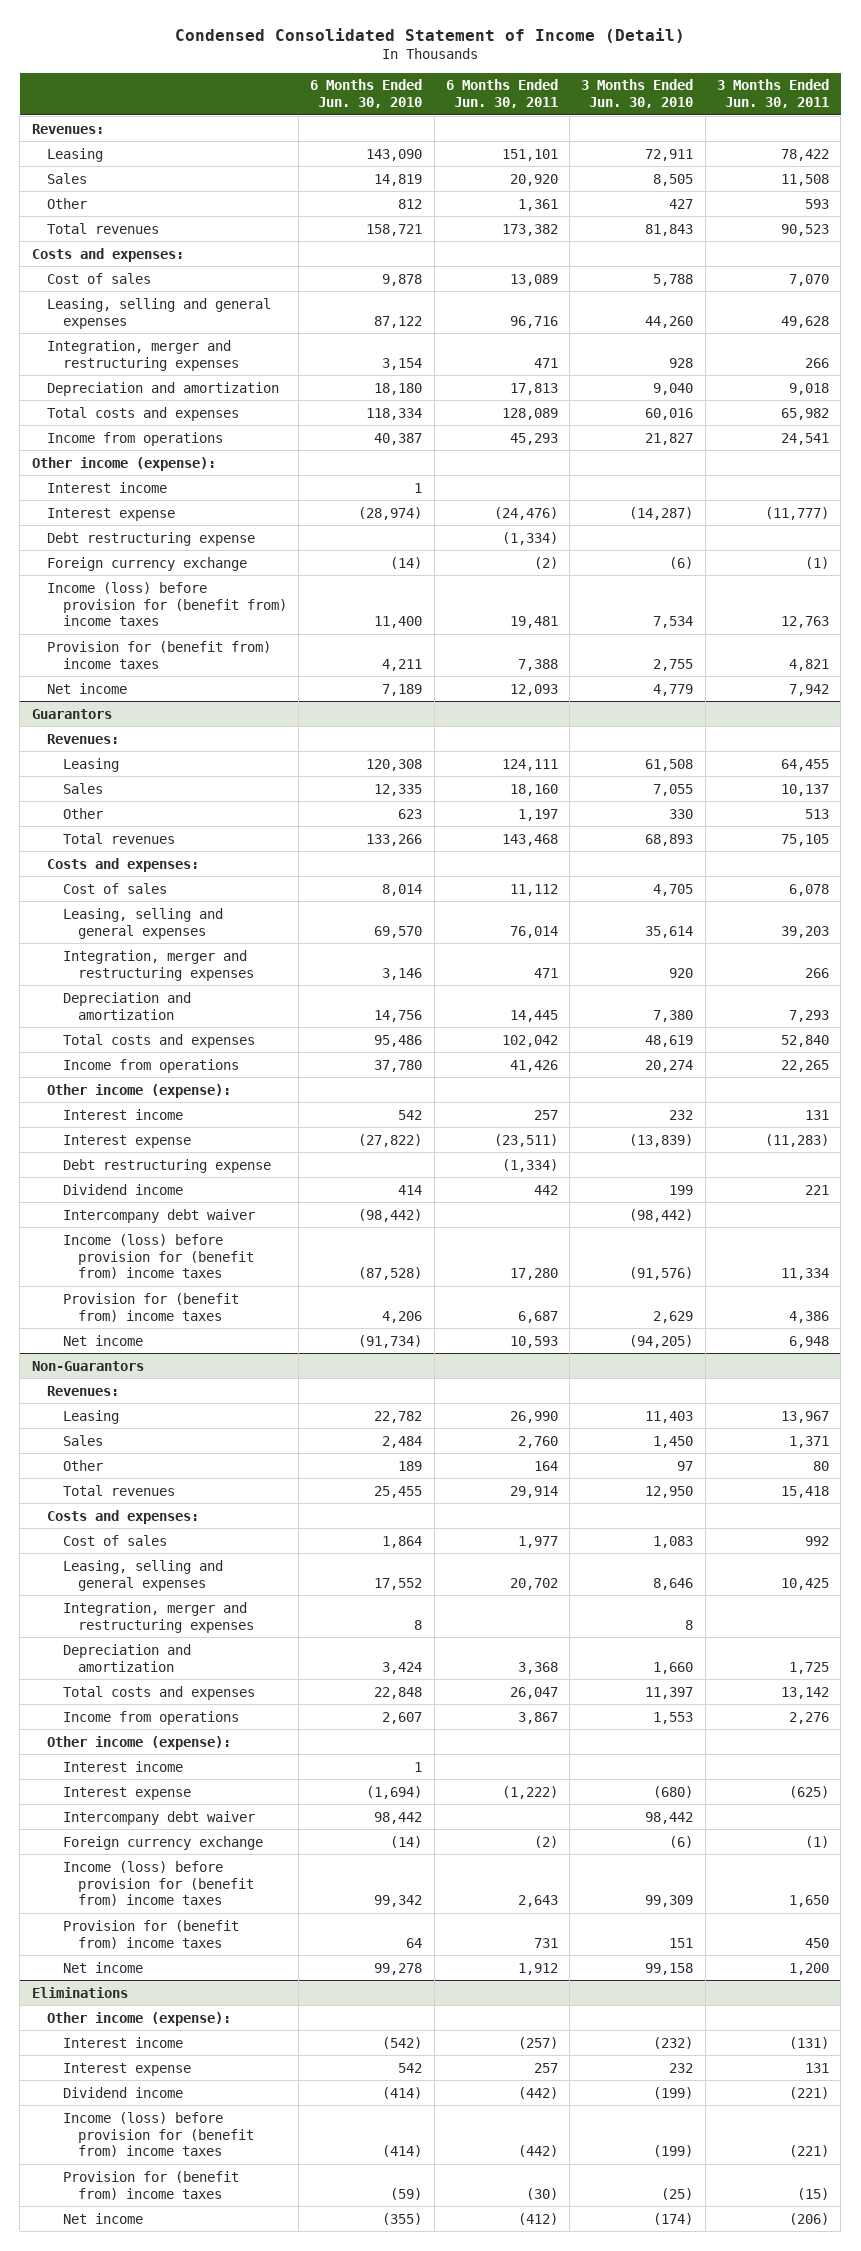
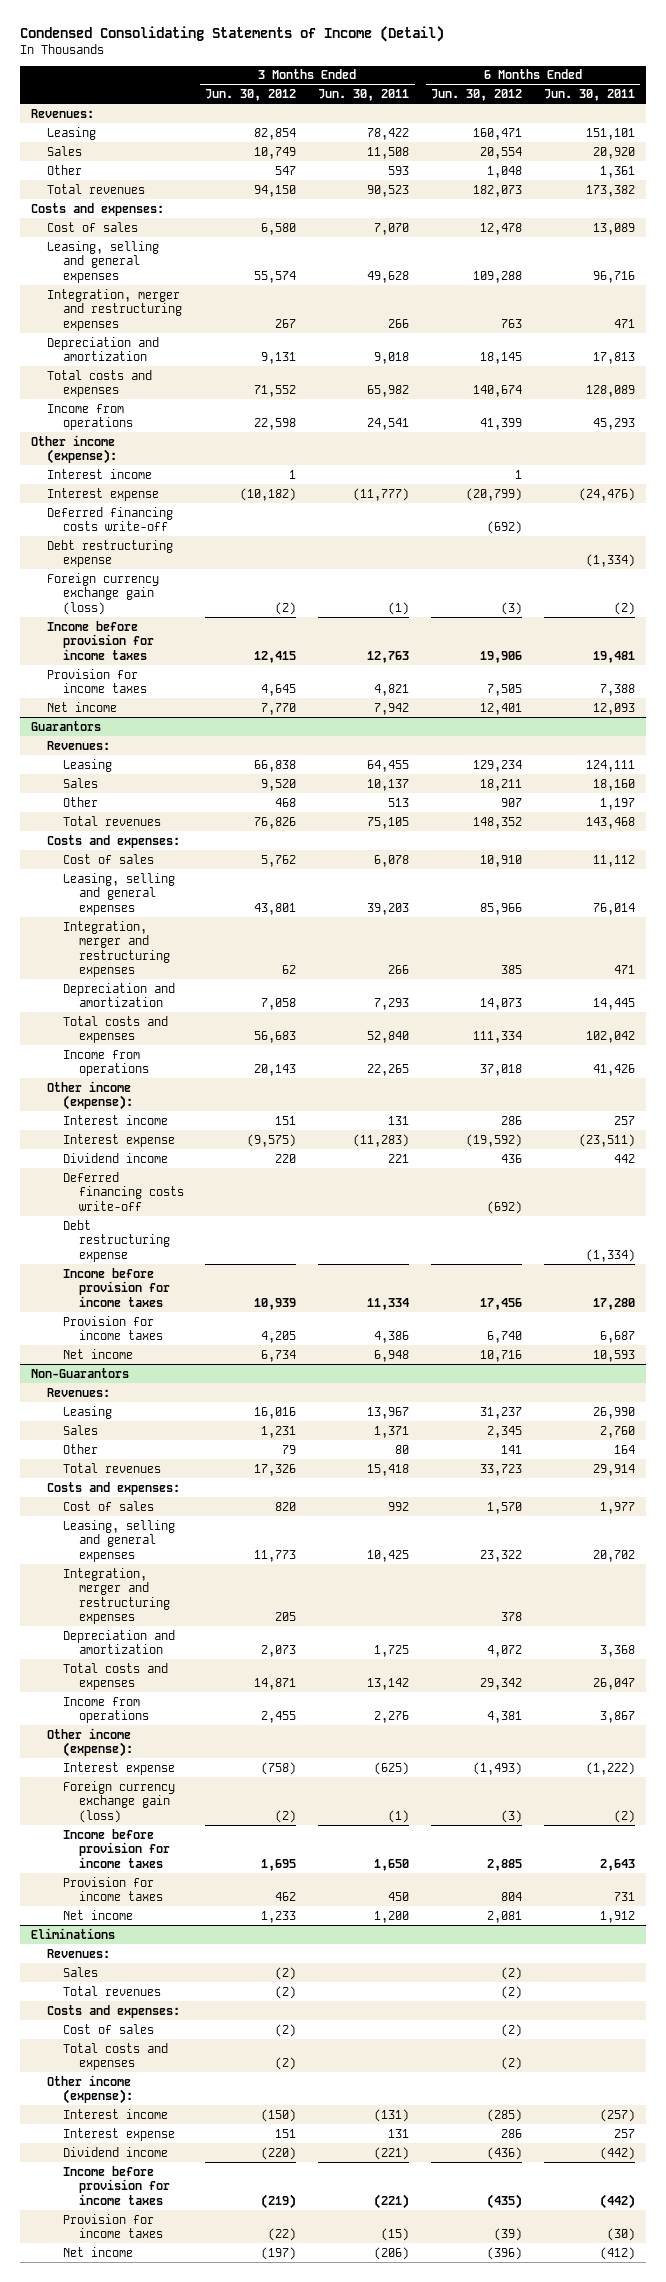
- Condensed Consolidated Statement of Income (Detail)
+ Condensed Consolidating Statements of Income (Detail)
- | 6 Months Ended Jun. 30, 2010 | 6 Months Ended Jun. 30, 2011 | 3 Months Ended Jun. 30, 2010 | 3 Months Ended Jun. 30, 2011
+ | 3 Months Ended Jun. 30, 2012 | 3 Months Ended Jun. 30, 2011 | 6 Months Ended Jun. 30, 2012 | 6 Months Ended Jun. 30, 2011
+ Deferred financing costs write-off | | | (692) |
- Foreign currency exchange | (14) | (2) | (6) | (1)
- Income (loss) before provision for (benefit from) income taxes | 11,400 | 19,481 | 7,534 | 12,763
- Provision for (benefit from) income taxes | 4,211 | 7,388 | 2,755 | 4,821
+ Foreign currency exchange gain (loss) | (2) | (1) | (3) | (2)
+ Income before provision for income taxes | 12,415 | 12,763 | 19,906 | 19,481
+ Provision for income taxes | 4,645 | 4,821 | 7,505 | 7,388
@ Guarantors
- Intercompany debt waiver | (98,442) | | (98,442) |
- Income (loss) before provision for (benefit from) income taxes | (87,528) | 17,280 | (91,576) | 11,334
- Provision for (benefit from) income taxes | 4,206 | 6,687 | 2,629 | 4,386
+ Deferred financing costs write-off | | | (692) |
moved down: Debt restructuring expense | | | | (1,334)
+ Income before provision for income taxes | 10,939 | 11,334 | 17,456 | 17,280
+ Provision for income taxes | 4,205 | 4,386 | 6,740 | 6,687
@ Non-Guarantors
- Interest income | 1 | | |
- Intercompany debt waiver | 98,442 | | 98,442 |
- Foreign currency exchange | (14) | (2) | (6) | (1)
- Income (loss) before provision for (benefit from) income taxes | 99,342 | 2,643 | 99,309 | 1,650
- Provision for (benefit from) income taxes | 64 | 731 | 151 | 450
+ Foreign currency exchange gain (loss) | (2) | (1) | (3) | (2)
+ Income before provision for income taxes | 1,695 | 1,650 | 2,885 | 2,643
+ Provision for income taxes | 462 | 450 | 804 | 731
@ Eliminations
+ Revenues:
+ Sales | (2) | | (2) |
+ Total revenues | (2) | | (2) |
+ Costs and expenses:
+ Cost of sales | (2) | | (2) |
+ Total costs and expenses | (2) | | (2) |
- Income (loss) before provision for (benefit from) income taxes | (414) | (442) | (199) | (221)
- Provision for (benefit from) income taxes | (59) | (30) | (25) | (15)
+ Income before provision for income taxes | (219) | (221) | (435) | (442)
+ Provision for income taxes | (22) | (15) | (39) | (30)

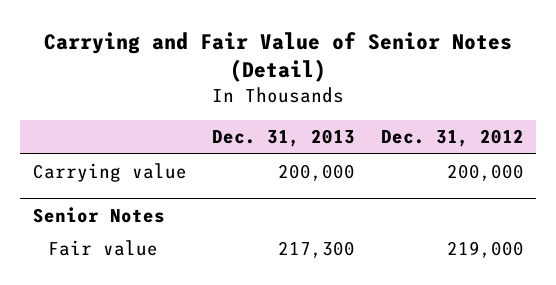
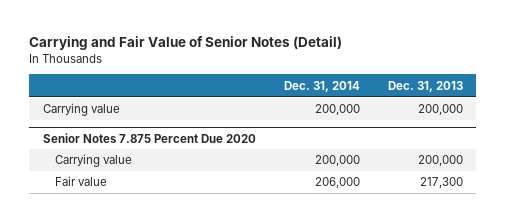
- | Dec. 31, 2013 | Dec. 31, 2012
+ | Dec. 31, 2014 | Dec. 31, 2013
- Senior Notes
+ Senior Notes 7.875 Percent Due 2020
+ Carrying value | 200,000 | 200,000

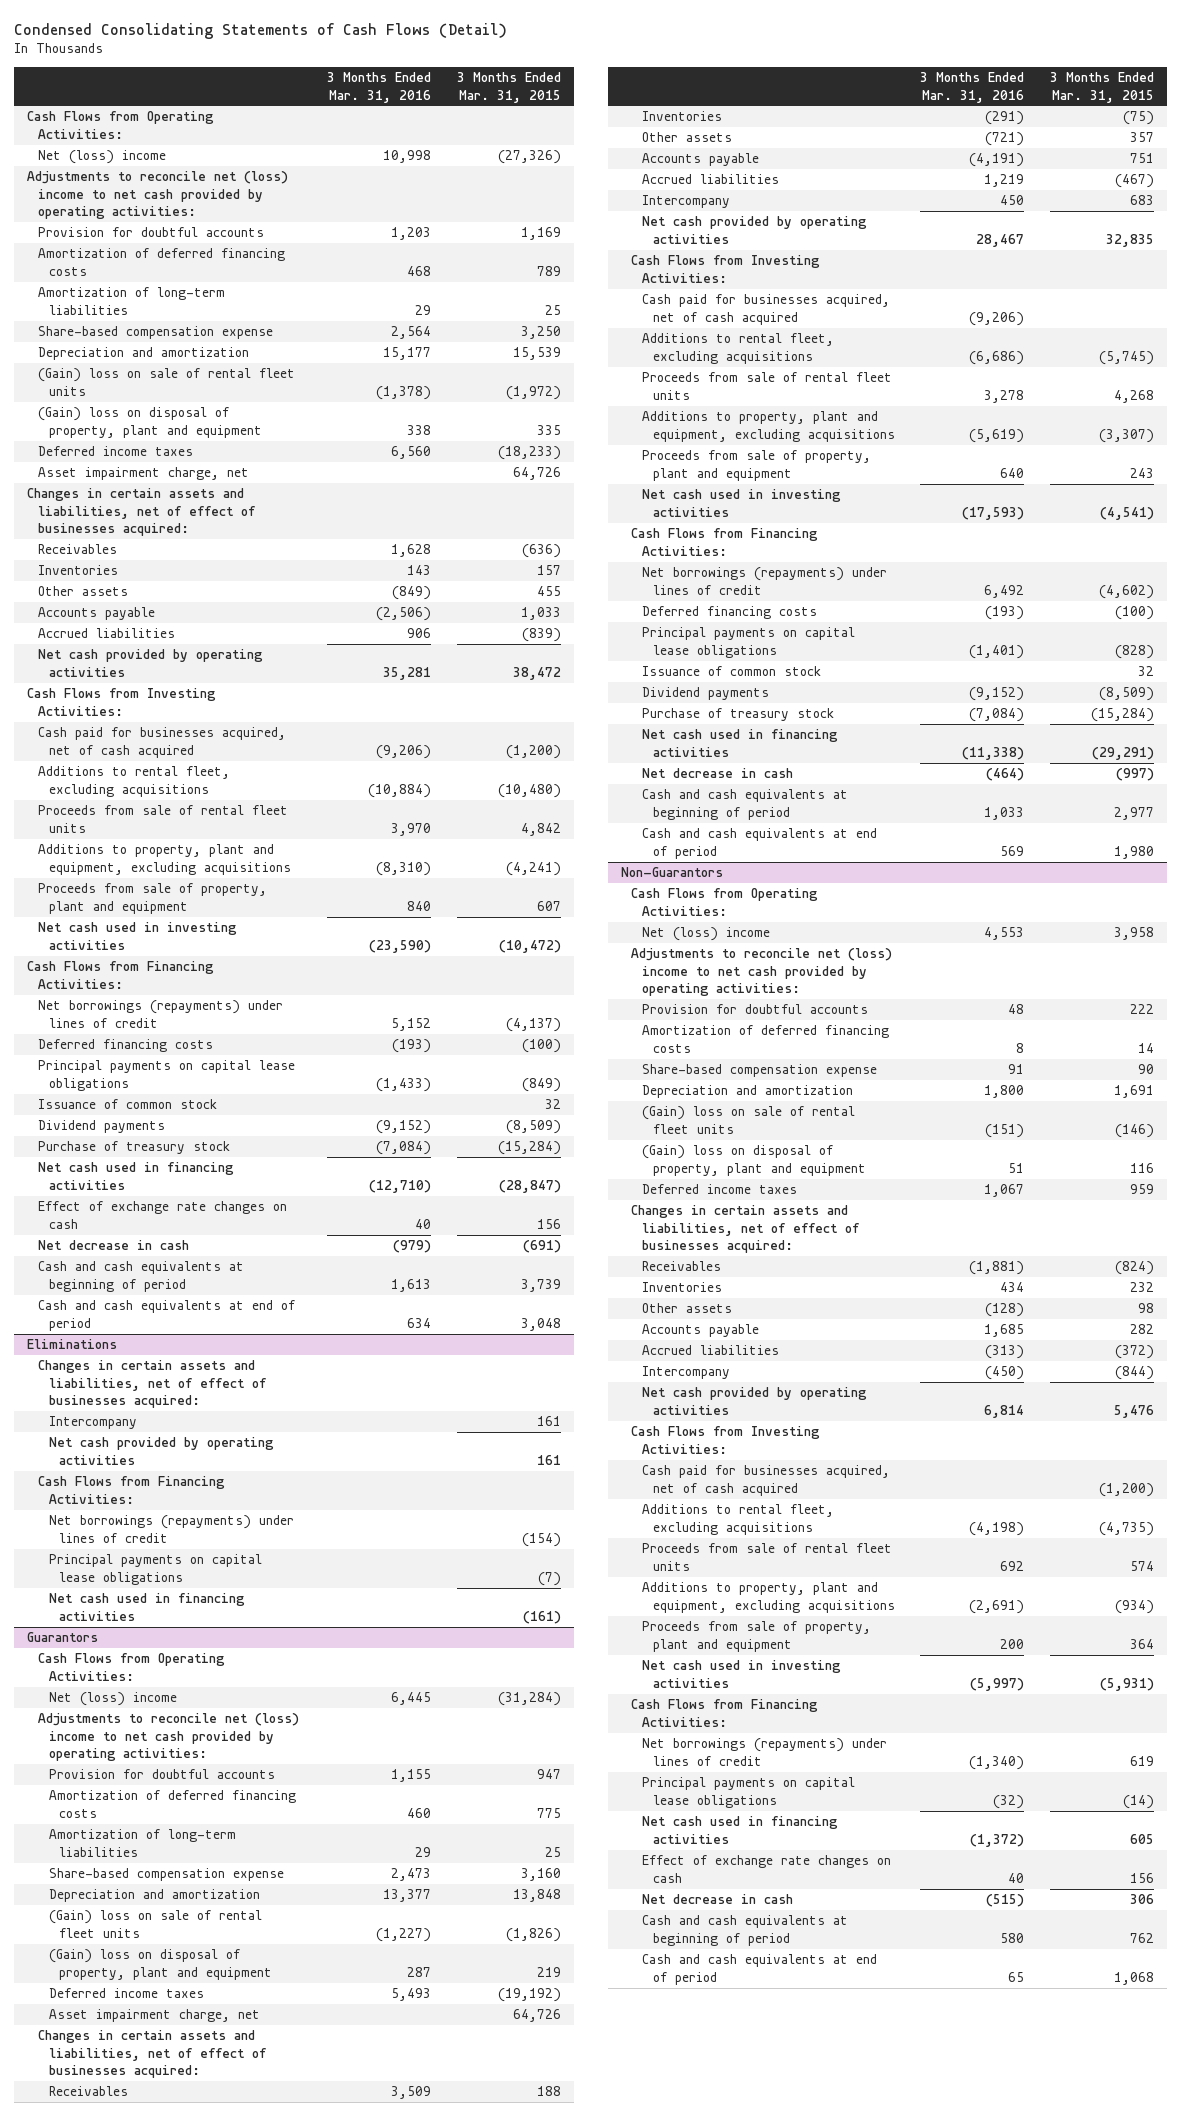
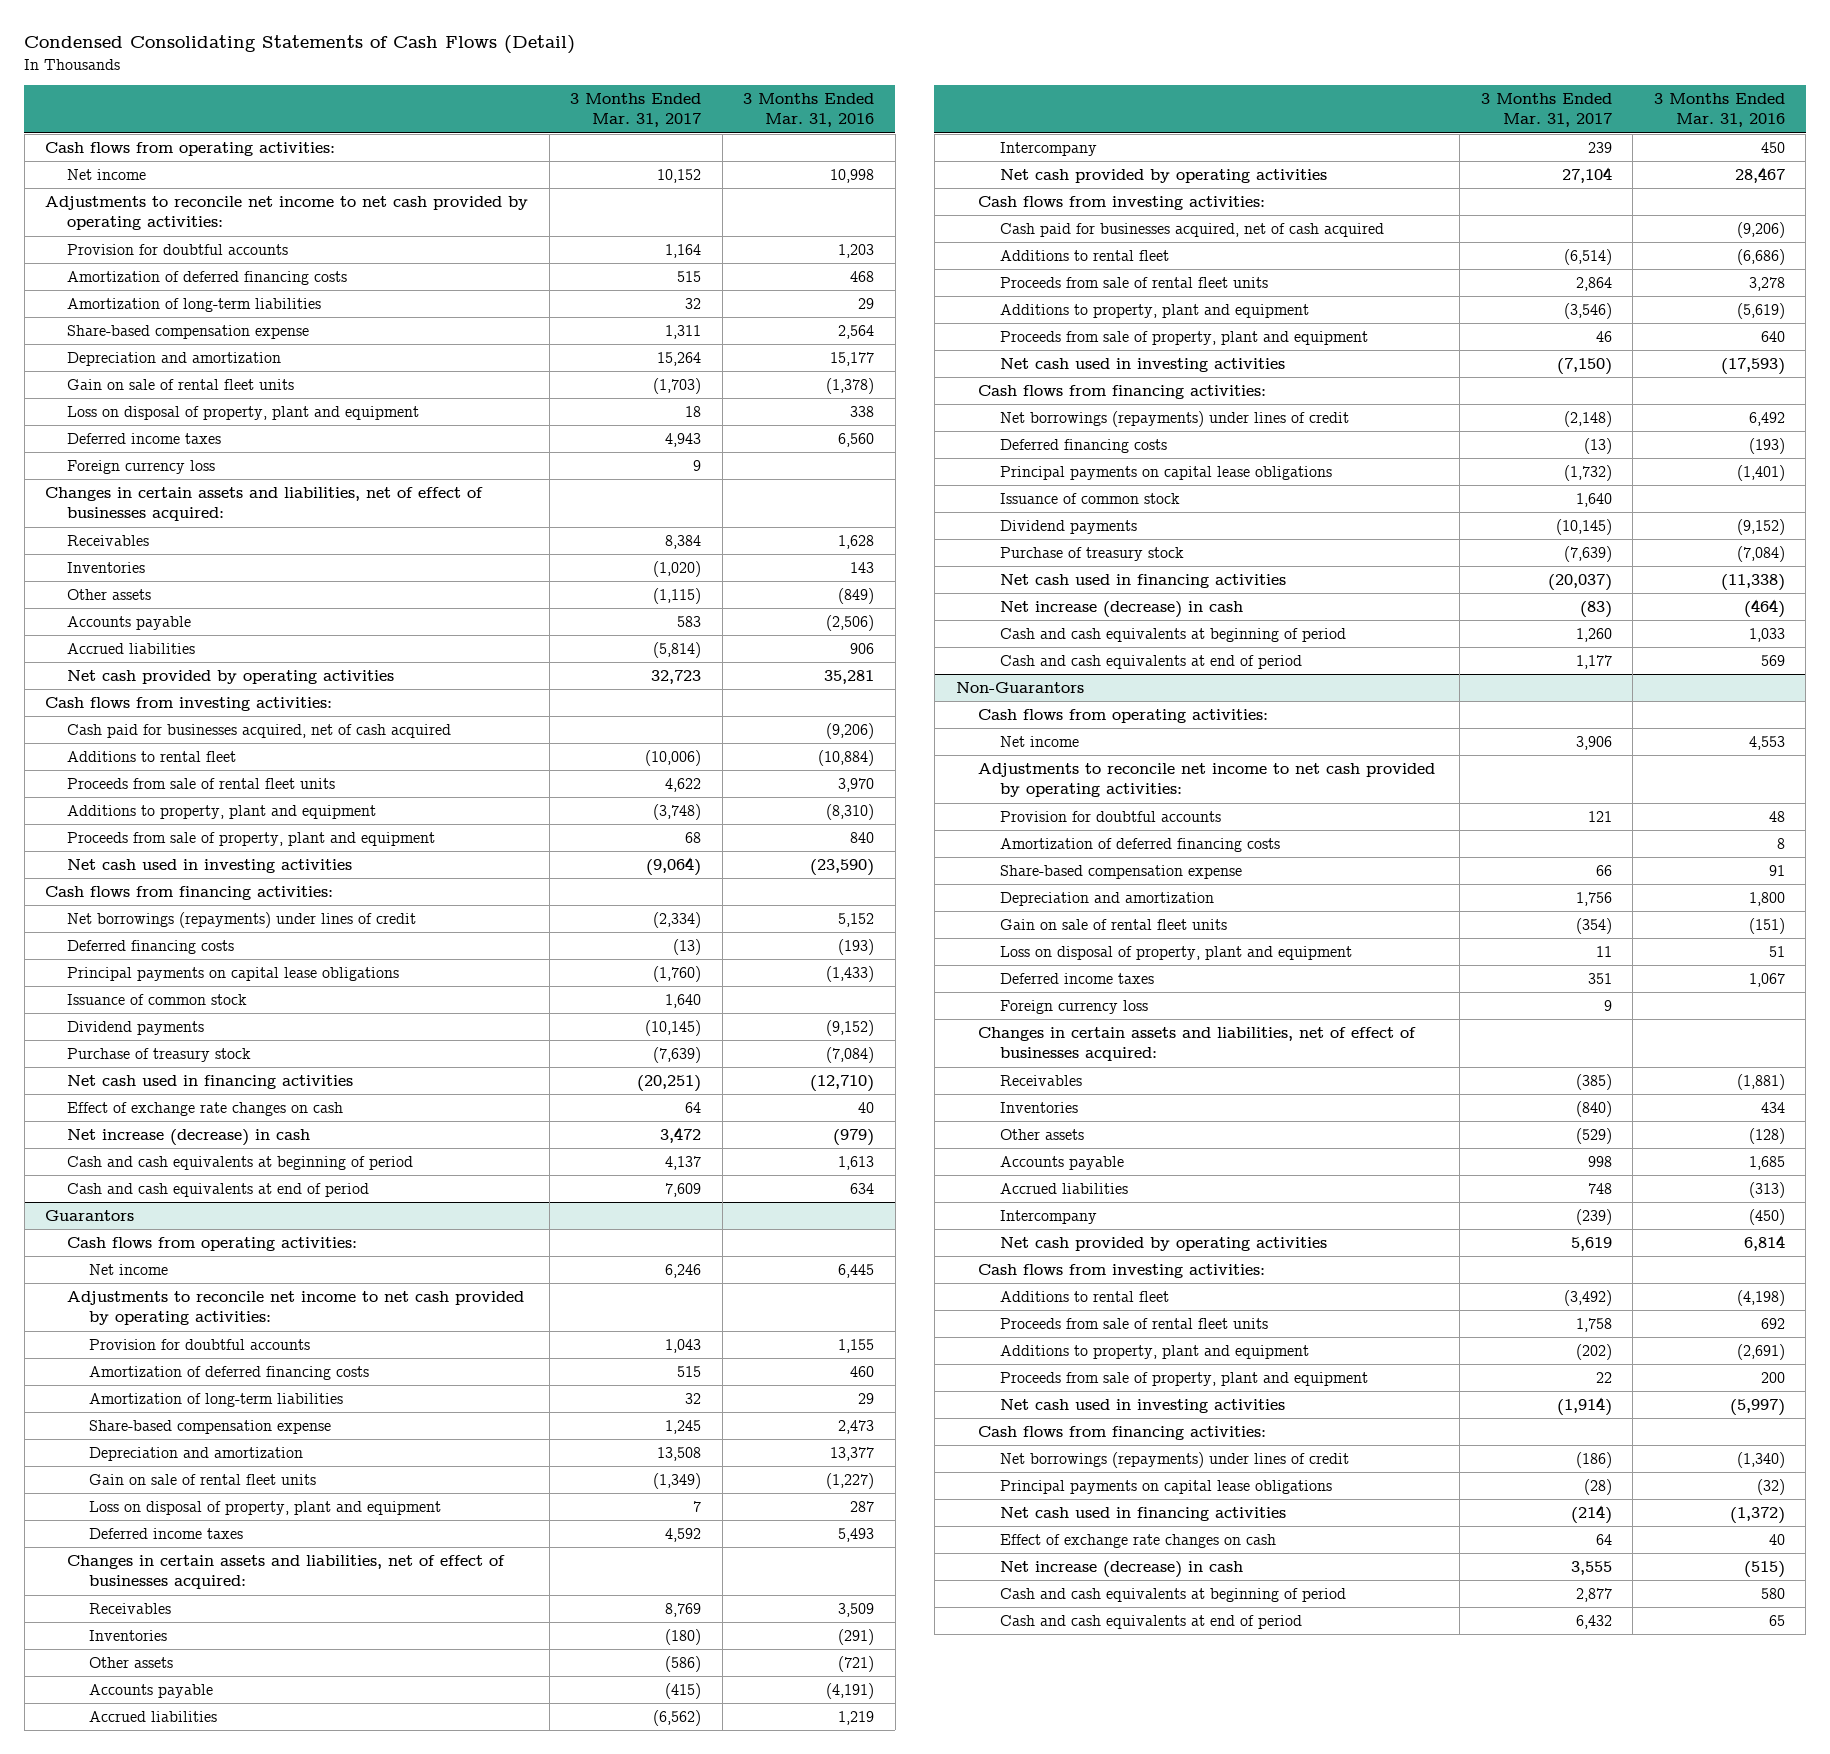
- | 3 Months Ended Mar. 31, 2016 | 3 Months Ended Mar. 31, 2015
+ | 3 Months Ended Mar. 31, 2017 | 3 Months Ended Mar. 31, 2016
- Cash Flows from Operating Activities:
- Net (loss) income | 10,998 | (27,326)
- Adjustments to reconcile net (loss) income to net cash provided by operating activities:
+ Cash flows from operating activities:
+ Net income | 10,152 | 10,998
+ Adjustments to reconcile net income to net cash provided by operating activities:
- (Gain) loss on sale of rental fleet units | (1,378) | (1,972)
- (Gain) loss on disposal of property, plant and equipment | 338 | 335
+ Gain on sale of rental fleet units | (1,703) | (1,378)
+ Loss on disposal of property, plant and equipment | 18 | 338
- Asset impairment charge, net | | 64,726
+ Foreign currency loss | 9 |
- Cash Flows from Investing Activities:
+ Cash flows from investing activities:
- Additions to rental fleet, excluding acquisitions | (10,884) | (10,480)
+ Additions to rental fleet | (10,006) | (10,884)
- Additions to property, plant and equipment, excluding acquisitions | (8,310) | (4,241)
+ Additions to property, plant and equipment | (3,748) | (8,310)
- Cash Flows from Financing Activities:
+ Cash flows from financing activities:
- Net decrease in cash | (979) | (691)
+ Net increase (decrease) in cash | 3,472 | (979)
- Eliminations
- Changes in certain assets and liabilities, net of effect of businesses acquired:
- Intercompany | | 161
- Net cash provided by operating activities | | 161
- Cash Flows from Financing Activities:
- Net borrowings (repayments) under lines of credit | | (154)
- Principal payments on capital lease obligations | | (7)
- Net cash used in financing activities | | (161)
@ Guarantors
- Cash Flows from Operating Activities:
- Net (loss) income | 6,445 | (31,284)
- Adjustments to reconcile net (loss) income to net cash provided by operating activities:
+ Cash flows from operating activities:
+ Net income | 6,246 | 6,445
+ Adjustments to reconcile net income to net cash provided by operating activities:
- (Gain) loss on sale of rental fleet units | (1,227) | (1,826)
- (Gain) loss on disposal of property, plant and equipment | 287 | 219
+ Gain on sale of rental fleet units | (1,349) | (1,227)
+ Loss on disposal of property, plant and equipment | 7 | 287
- Asset impairment charge, net | | 64,726
- Cash Flows from Investing Activities:
+ Cash flows from investing activities:
- Additions to rental fleet, excluding acquisitions | (6,686) | (5,745)
+ Additions to rental fleet | (6,514) | (6,686)
- Additions to property, plant and equipment, excluding acquisitions | (5,619) | (3,307)
+ Additions to property, plant and equipment | (3,546) | (5,619)
- Cash Flows from Financing Activities:
+ Cash flows from financing activities:
- Net decrease in cash | (464) | (997)
+ Net increase (decrease) in cash | (83) | (464)
@ Non-Guarantors
- Cash Flows from Operating Activities:
- Net (loss) income | 4,553 | 3,958
- Adjustments to reconcile net (loss) income to net cash provided by operating activities:
+ Cash flows from operating activities:
+ Net income | 3,906 | 4,553
+ Adjustments to reconcile net income to net cash provided by operating activities:
- (Gain) loss on sale of rental fleet units | (151) | (146)
- (Gain) loss on disposal of property, plant and equipment | 51 | 116
+ Gain on sale of rental fleet units | (354) | (151)
+ Loss on disposal of property, plant and equipment | 11 | 51
+ Foreign currency loss | 9 |
- Cash Flows from Investing Activities:
- Cash paid for businesses acquired, net of cash acquired | | (1,200)
- Additions to rental fleet, excluding acquisitions | (4,198) | (4,735)
+ Cash flows from investing activities:
+ Additions to rental fleet | (3,492) | (4,198)
- Additions to property, plant and equipment, excluding acquisitions | (2,691) | (934)
+ Additions to property, plant and equipment | (202) | (2,691)
- Cash Flows from Financing Activities:
+ Cash flows from financing activities:
- Net decrease in cash | (515) | 306
+ Net increase (decrease) in cash | 3,555 | (515)

